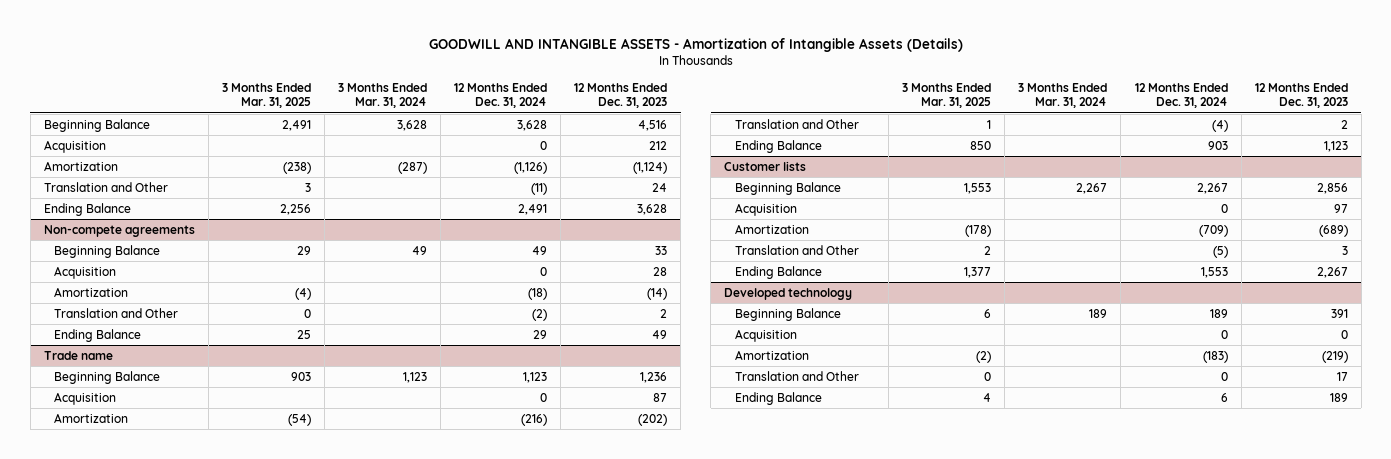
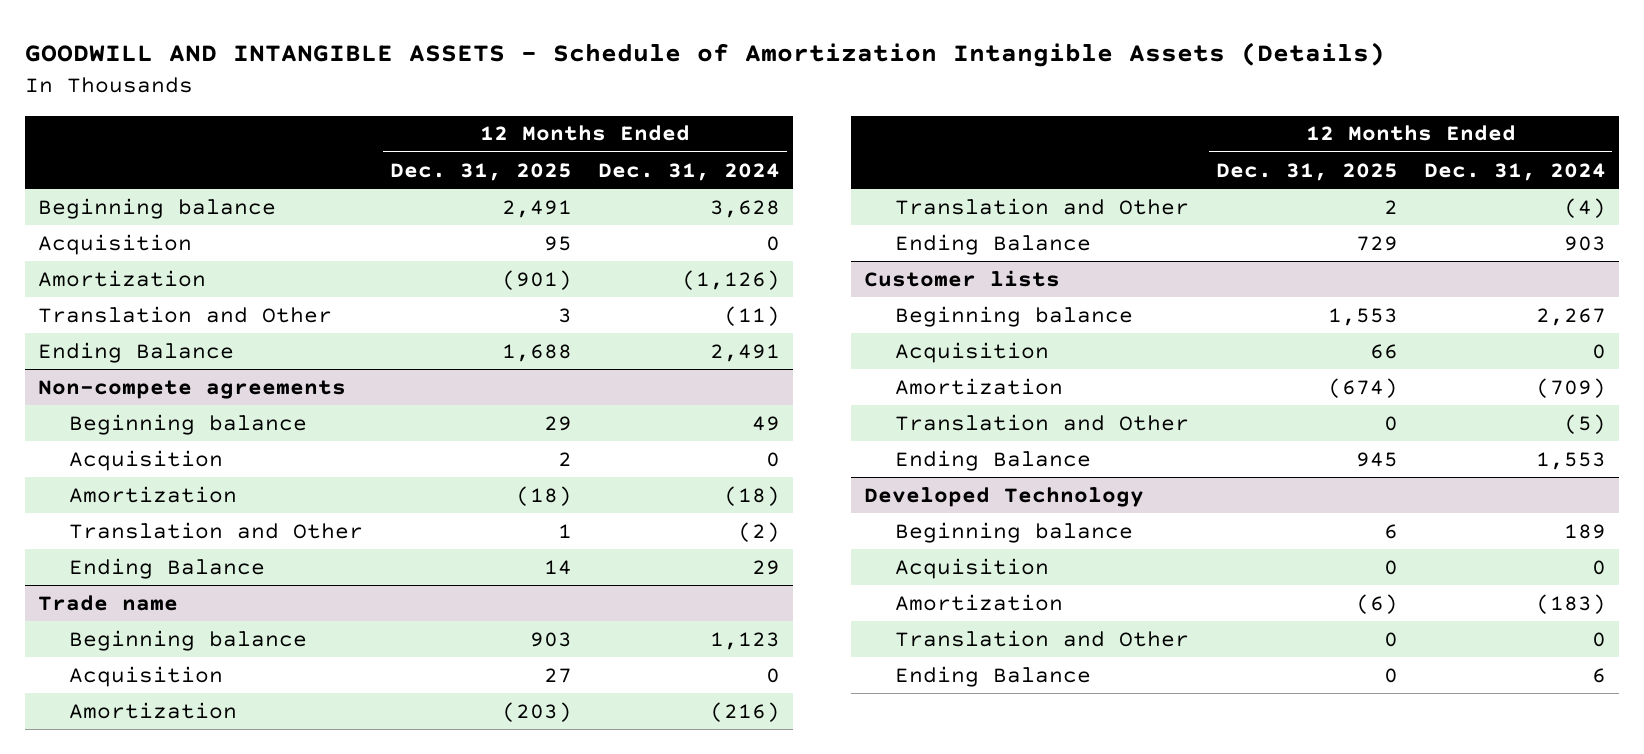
- GOODWILL AND INTANGIBLE ASSETS - Amortization of Intangible Assets (Details)
+ GOODWILL AND INTANGIBLE ASSETS - Schedule of Amortization Intangible Assets (Details)
- | 3 Months Ended Mar. 31, 2025 | 3 Months Ended Mar. 31, 2024 | 12 Months Ended Dec. 31, 2024 | 12 Months Ended Dec. 31, 2023
+ | 12 Months Ended Dec. 31, 2025 | 12 Months Ended Dec. 31, 2024
- Beginning Balance | 2,491 | 3,628 | 3,628 | 4,516
+ Beginning balance | 2,491 | 3,628
@ Non-compete agreements
- Beginning Balance | 29 | 49 | 49 | 33
+ Beginning balance | 29 | 49
@ Trade name
- Beginning Balance | 903 | 1,123 | 1,123 | 1,236
+ Beginning balance | 903 | 1,123
@ Customer lists
- Beginning Balance | 1,553 | 2,267 | 2,267 | 2,856
+ Beginning balance | 1,553 | 2,267
- Developed technology
- Beginning Balance | 6 | 189 | 189 | 391
+ Developed Technology
+ Beginning balance | 6 | 189

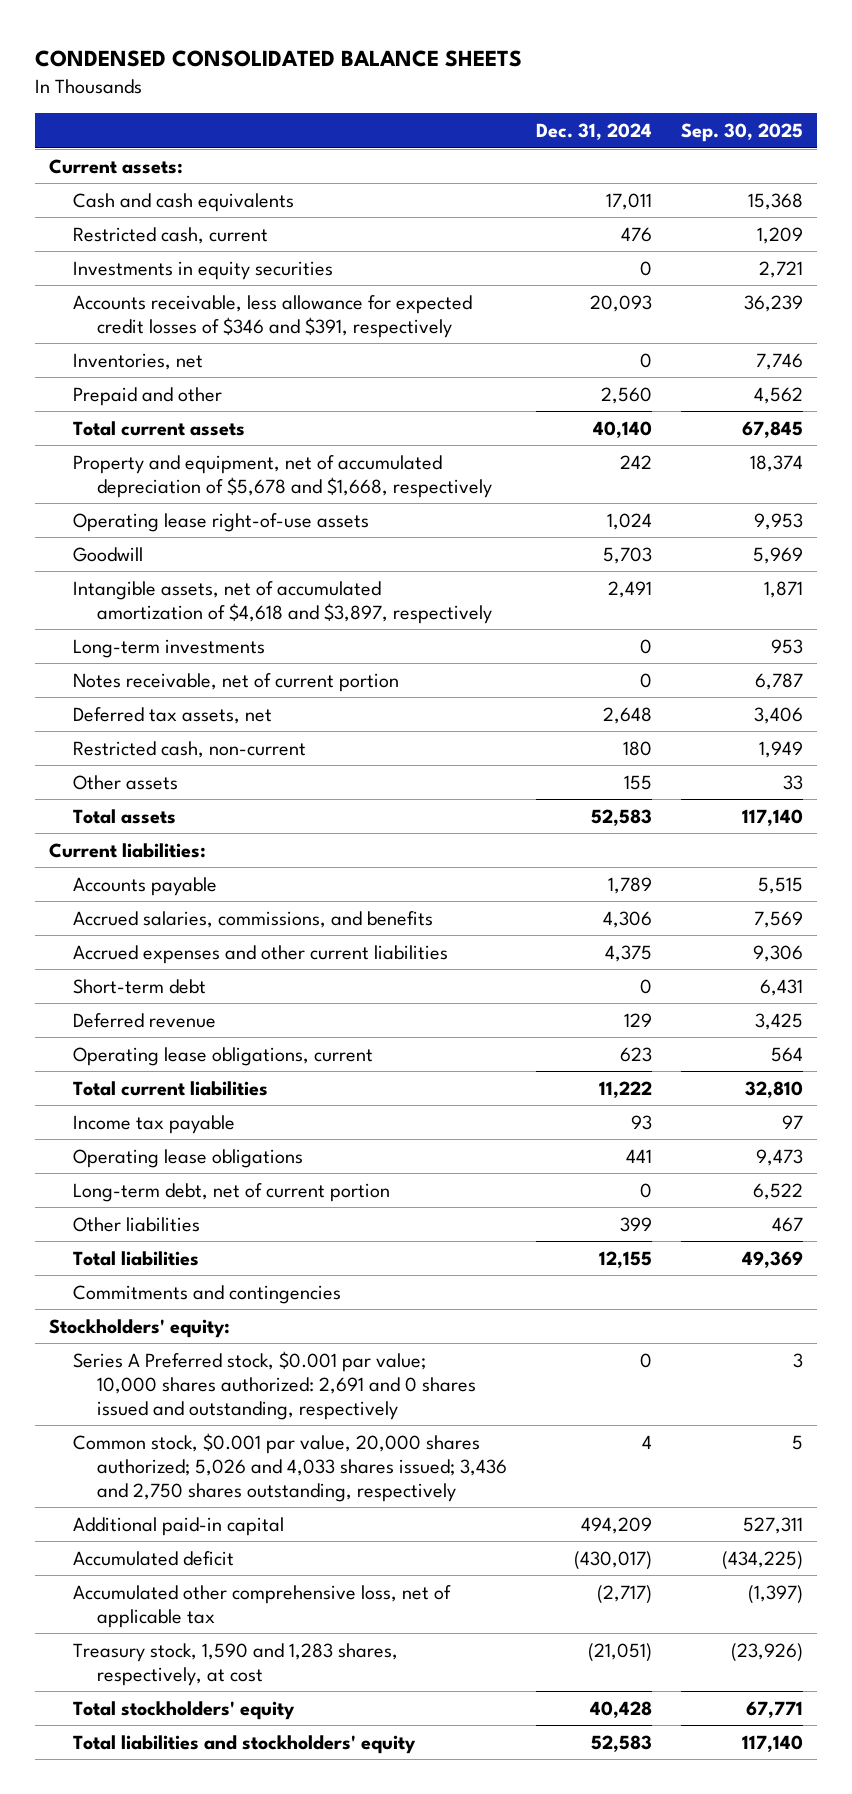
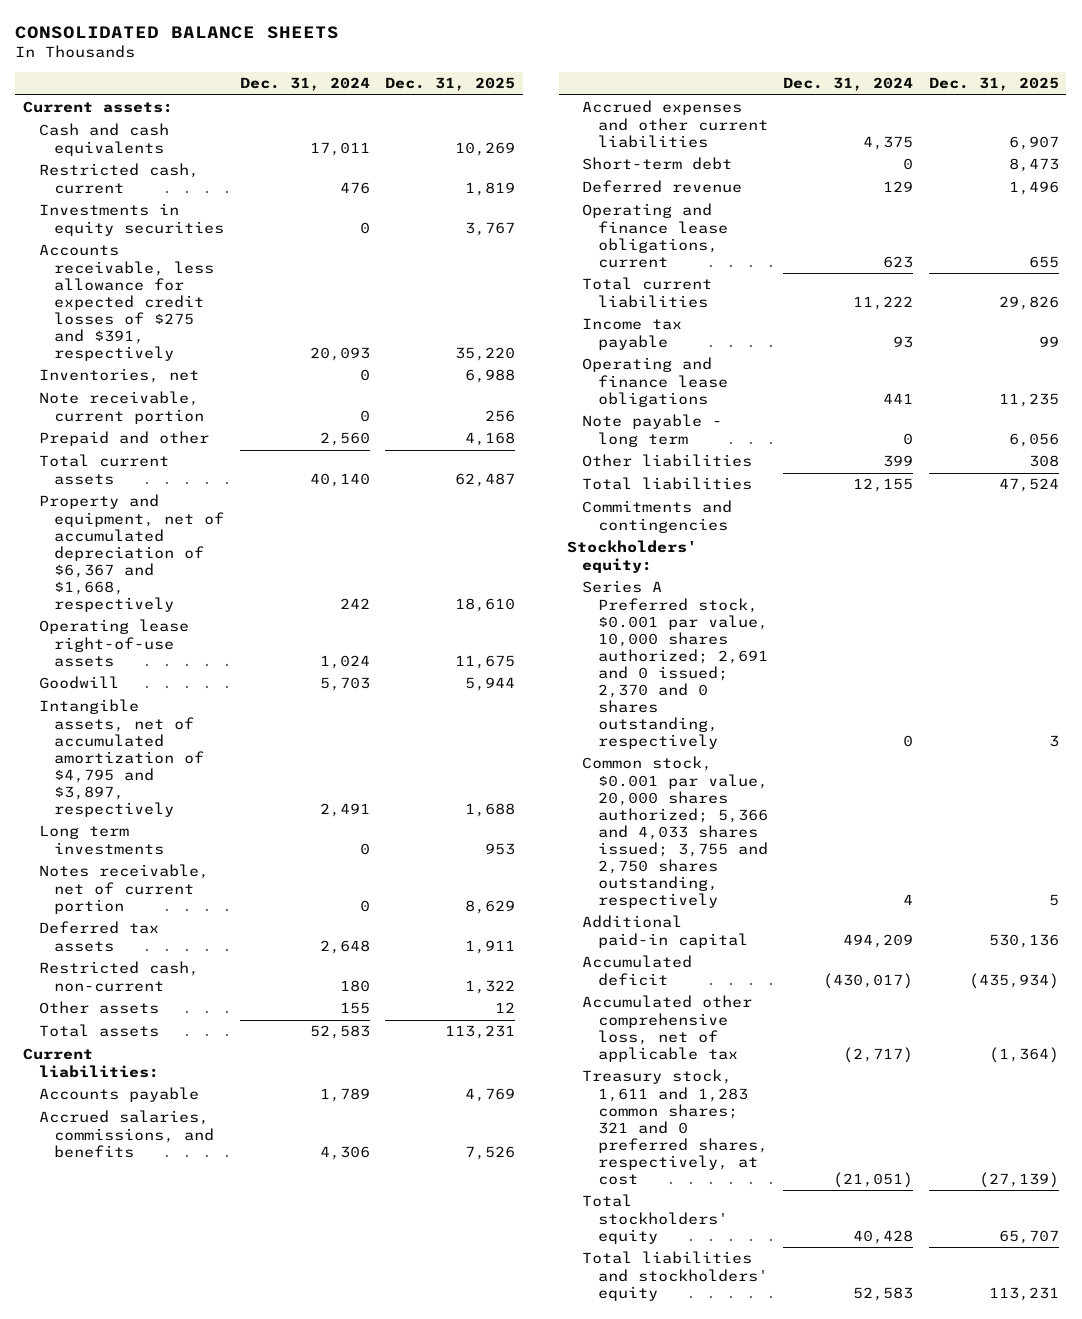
- CONDENSED CONSOLIDATED BALANCE SHEETS
+ CONSOLIDATED BALANCE SHEETS
- | Dec. 31, 2024 | Sep. 30, 2025
+ | Dec. 31, 2024 | Dec. 31, 2025
- Accounts receivable, less allowance for expected credit losses of $346 and $391, respectively | 20,093 | 36,239
+ Accounts receivable, less allowance for expected credit losses of $275 and $391, respectively | 20,093 | 35,220
+ Note receivable, current portion | 0 | 256
- Property and equipment, net of accumulated depreciation of $5,678 and $1,668, respectively | 242 | 18,374
+ Property and equipment, net of accumulated depreciation of $6,367 and $1,668, respectively | 242 | 18,610
- Intangible assets, net of accumulated amortization of $4,618 and $3,897, respectively | 2,491 | 1,871
- Long-term investments | 0 | 953
+ Intangible assets, net of accumulated amortization of $4,795 and $3,897, respectively | 2,491 | 1,688
+ Long term investments | 0 | 953
- Deferred tax assets, net | 2,648 | 3,406
+ Deferred tax assets | 2,648 | 1,911
- Operating lease obligations, current | 623 | 564
+ Operating and finance lease obligations, current | 623 | 655
- Operating lease obligations | 441 | 9,473
- Long-term debt, net of current portion | 0 | 6,522
+ Operating and finance lease obligations | 441 | 11,235
+ Note payable - long term | 0 | 6,056
- Series A Preferred stock, $0.001 par value; 10,000 shares authorized: 2,691 and 0 shares issued and outstanding, respectively | 0 | 3
- Common stock, $0.001 par value, 20,000 shares authorized; 5,026 and 4,033 shares issued; 3,436 and 2,750 shares outstanding, respectively | 4 | 5
+ Series A Preferred stock, $0.001 par value, 10,000 shares authorized; 2,691 and 0 issued; 2,370 and 0 shares outstanding, respectively | 0 | 3
+ Common stock, $0.001 par value, 20,000 shares authorized; 5,366 and 4,033 shares issued; 3,755 and 2,750 shares outstanding, respectively | 4 | 5
- Treasury stock, 1,590 and 1,283 shares, respectively, at cost | (21,051) | (23,926)
+ Treasury stock, 1,611 and 1,283 common shares; 321 and 0 preferred shares, respectively, at cost | (21,051) | (27,139)

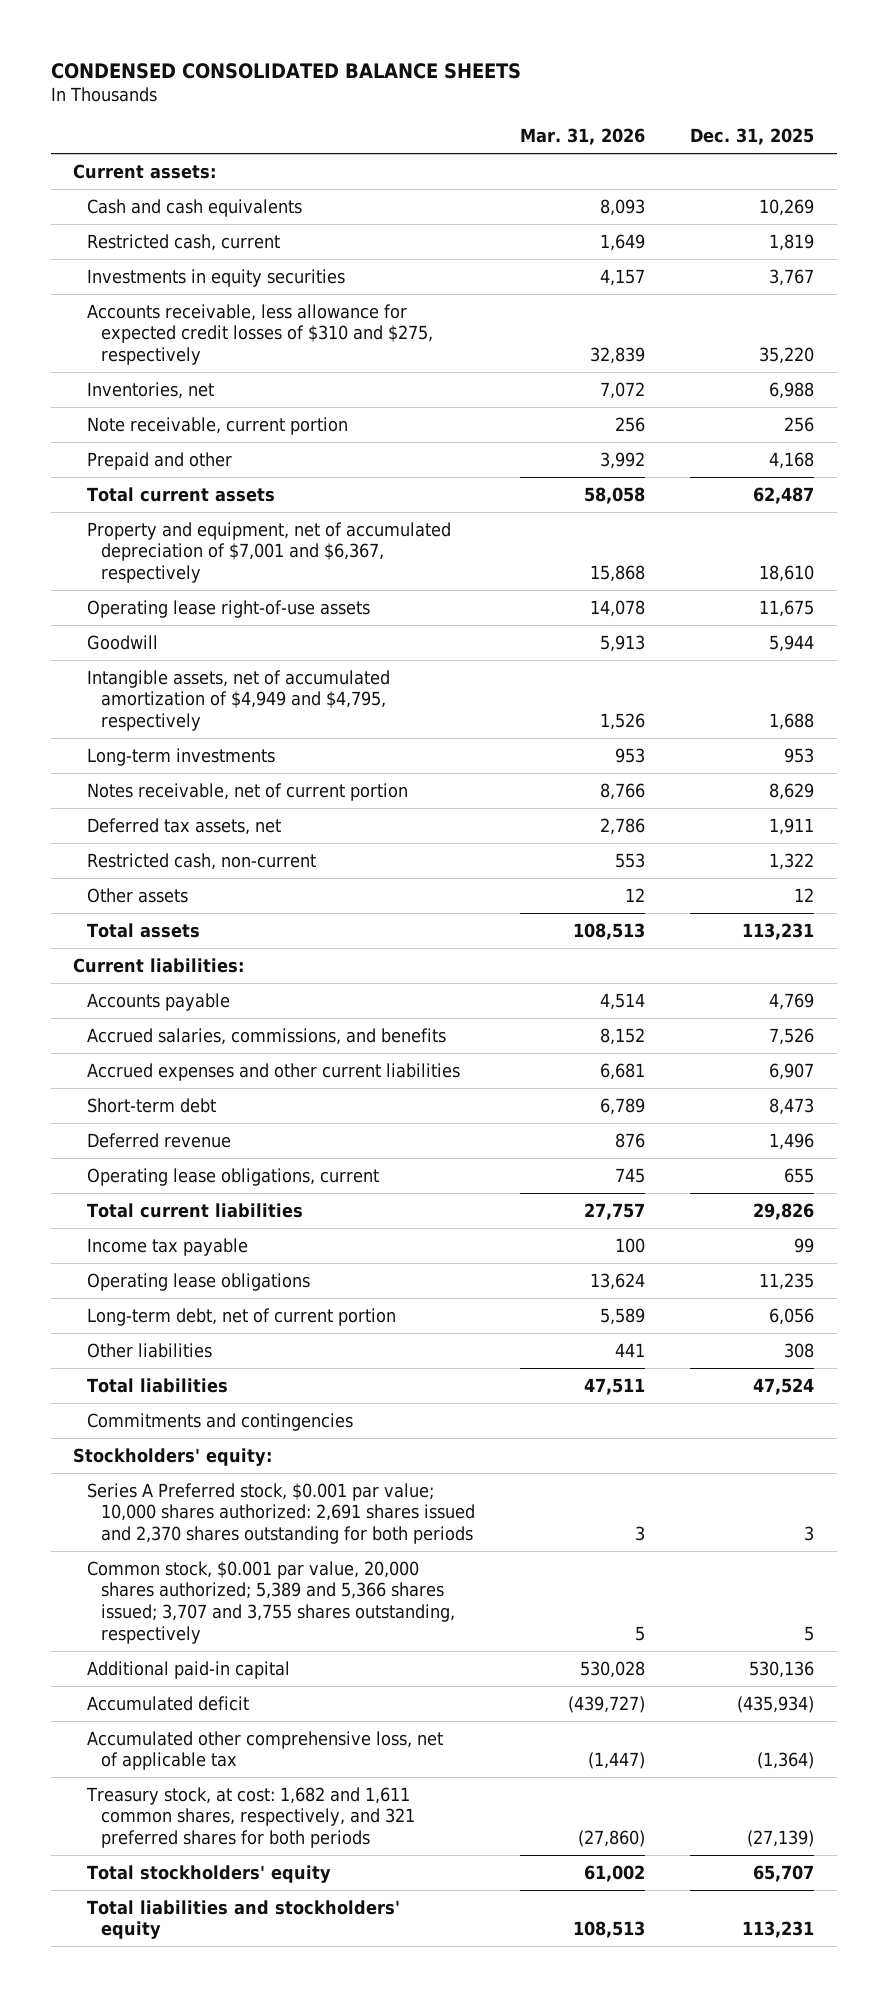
- CONSOLIDATED BALANCE SHEETS
+ CONDENSED CONSOLIDATED BALANCE SHEETS
- | Dec. 31, 2024 | Dec. 31, 2025
+ | Mar. 31, 2026 | Dec. 31, 2025
- Accounts receivable, less allowance for expected credit losses of $275 and $391, respectively | 20,093 | 35,220
+ Accounts receivable, less allowance for expected credit losses of $310 and $275, respectively | 32,839 | 35,220
- Property and equipment, net of accumulated depreciation of $6,367 and $1,668, respectively | 242 | 18,610
+ Property and equipment, net of accumulated depreciation of $7,001 and $6,367, respectively | 15,868 | 18,610
- Intangible assets, net of accumulated amortization of $4,795 and $3,897, respectively | 2,491 | 1,688
- Long term investments | 0 | 953
+ Intangible assets, net of accumulated amortization of $4,949 and $4,795, respectively | 1,526 | 1,688
+ Long-term investments | 953 | 953
- Deferred tax assets | 2,648 | 1,911
+ Deferred tax assets, net | 2,786 | 1,911
- Operating and finance lease obligations, current | 623 | 655
+ Operating lease obligations, current | 745 | 655
- Operating and finance lease obligations | 441 | 11,235
- Note payable - long term | 0 | 6,056
+ Operating lease obligations | 13,624 | 11,235
+ Long-term debt, net of current portion | 5,589 | 6,056
- Series A Preferred stock, $0.001 par value, 10,000 shares authorized; 2,691 and 0 issued; 2,370 and 0 shares outstanding, respectively | 0 | 3
- Common stock, $0.001 par value, 20,000 shares authorized; 5,366 and 4,033 shares issued; 3,755 and 2,750 shares outstanding, respectively | 4 | 5
+ Series A Preferred stock, $0.001 par value; 10,000 shares authorized: 2,691 shares issued and 2,370 shares outstanding for both periods | 3 | 3
+ Common stock, $0.001 par value, 20,000 shares authorized; 5,389 and 5,366 shares issued; 3,707 and 3,755 shares outstanding, respectively | 5 | 5
- Treasury stock, 1,611 and 1,283 common shares; 321 and 0 preferred shares, respectively, at cost | (21,051) | (27,139)
+ Treasury stock, at cost: 1,682 and 1,611 common shares, respectively, and 321 preferred shares for both periods | (27,860) | (27,139)

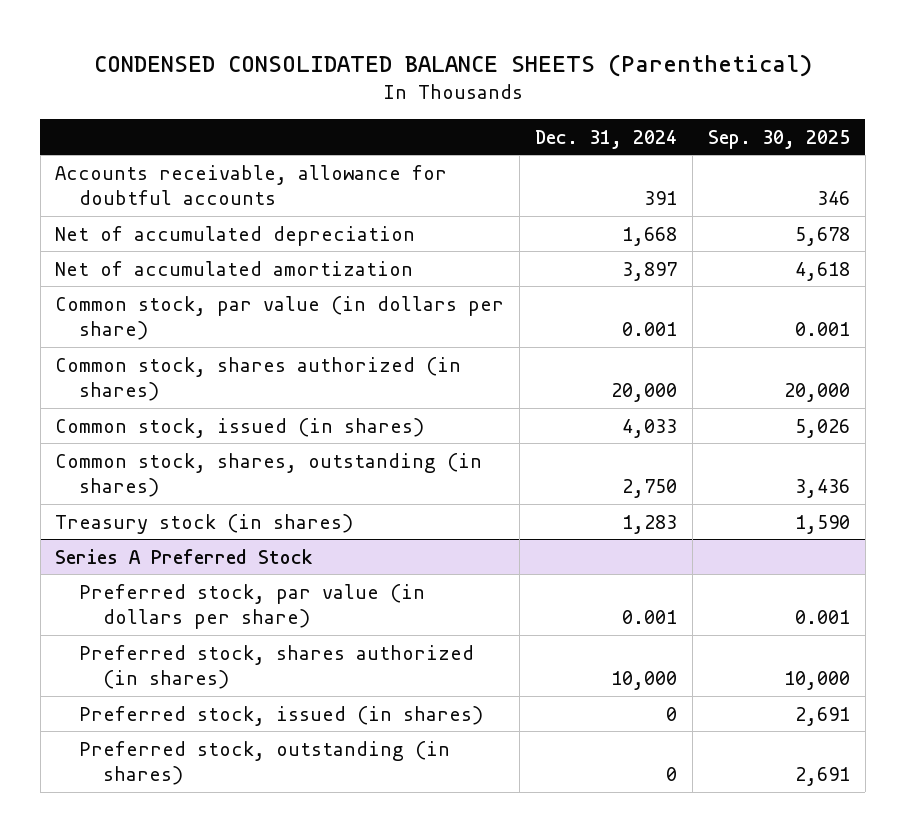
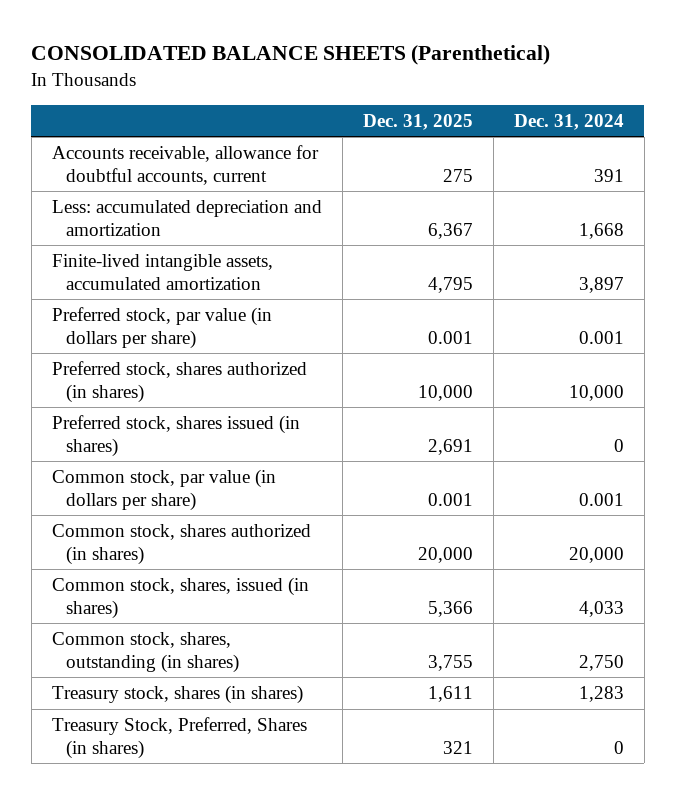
- CONDENSED CONSOLIDATED BALANCE SHEETS (Parenthetical)
+ CONSOLIDATED BALANCE SHEETS (Parenthetical)
- | Dec. 31, 2024 | Sep. 30, 2025
+ | Dec. 31, 2025 | Dec. 31, 2024
- Accounts receivable, allowance for doubtful accounts | 391 | 346
- Net of accumulated depreciation | 1,668 | 5,678
- Net of accumulated amortization | 3,897 | 4,618
+ Accounts receivable, allowance for doubtful accounts, current | 275 | 391
+ Less: accumulated depreciation and amortization | 6,367 | 1,668
+ Finite-lived intangible assets, accumulated amortization | 4,795 | 3,897
+ Preferred stock, par value (in dollars per share) | 0.001 | 0.001
+ Preferred stock, shares authorized (in shares) | 10,000 | 10,000
+ Preferred stock, shares issued (in shares) | 2,691 | 0
- Common stock, issued (in shares) | 4,033 | 5,026
+ Common stock, shares, issued (in shares) | 5,366 | 4,033
- Treasury stock (in shares) | 1,283 | 1,590
- Series A Preferred Stock
- Preferred stock, par value (in dollars per share) | 0.001 | 0.001
- Preferred stock, shares authorized (in shares) | 10,000 | 10,000
- Preferred stock, issued (in shares) | 0 | 2,691
- Preferred stock, outstanding (in shares) | 0 | 2,691
+ Treasury stock, shares (in shares) | 1,611 | 1,283
+ Treasury Stock, Preferred, Shares (in shares) | 321 | 0

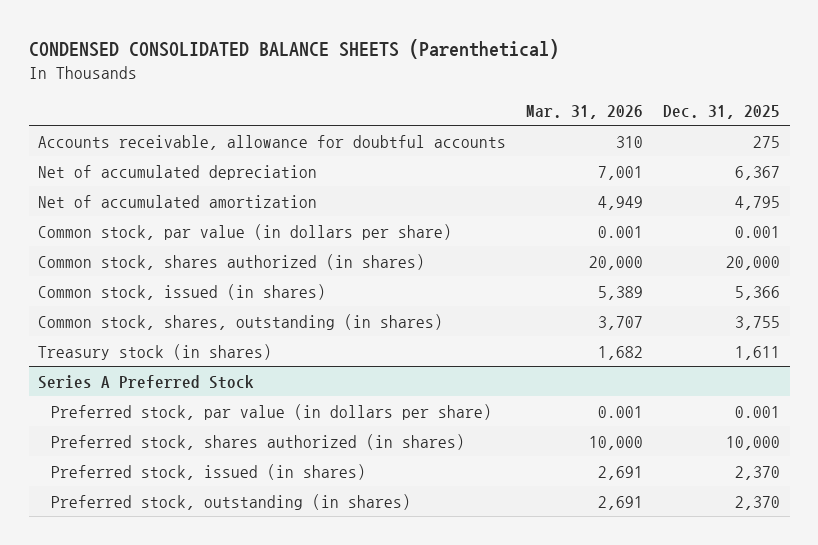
- CONSOLIDATED BALANCE SHEETS (Parenthetical)
+ CONDENSED CONSOLIDATED BALANCE SHEETS (Parenthetical)
- | Dec. 31, 2025 | Dec. 31, 2024
+ | Mar. 31, 2026 | Dec. 31, 2025
- Accounts receivable, allowance for doubtful accounts, current | 275 | 391
- Less: accumulated depreciation and amortization | 6,367 | 1,668
- Finite-lived intangible assets, accumulated amortization | 4,795 | 3,897
- Preferred stock, par value (in dollars per share) | 0.001 | 0.001
- Preferred stock, shares authorized (in shares) | 10,000 | 10,000
- Preferred stock, shares issued (in shares) | 2,691 | 0
+ Accounts receivable, allowance for doubtful accounts | 310 | 275
+ Net of accumulated depreciation | 7,001 | 6,367
+ Net of accumulated amortization | 4,949 | 4,795
- Common stock, shares, issued (in shares) | 5,366 | 4,033
+ Common stock, issued (in shares) | 5,389 | 5,366
- Treasury stock, shares (in shares) | 1,611 | 1,283
- Treasury Stock, Preferred, Shares (in shares) | 321 | 0
+ Treasury stock (in shares) | 1,682 | 1,611
+ Series A Preferred Stock
+ Preferred stock, par value (in dollars per share) | 0.001 | 0.001
+ Preferred stock, shares authorized (in shares) | 10,000 | 10,000
+ Preferred stock, issued (in shares) | 2,691 | 2,370
+ Preferred stock, outstanding (in shares) | 2,691 | 2,370

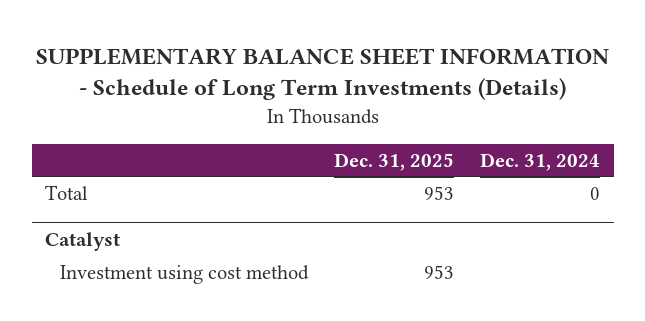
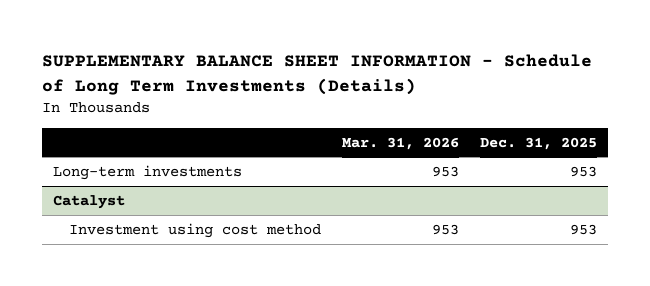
- | Dec. 31, 2025 | Dec. 31, 2024
+ | Mar. 31, 2026 | Dec. 31, 2025
- Total | 953 | 0
+ Long-term investments | 953 | 953

